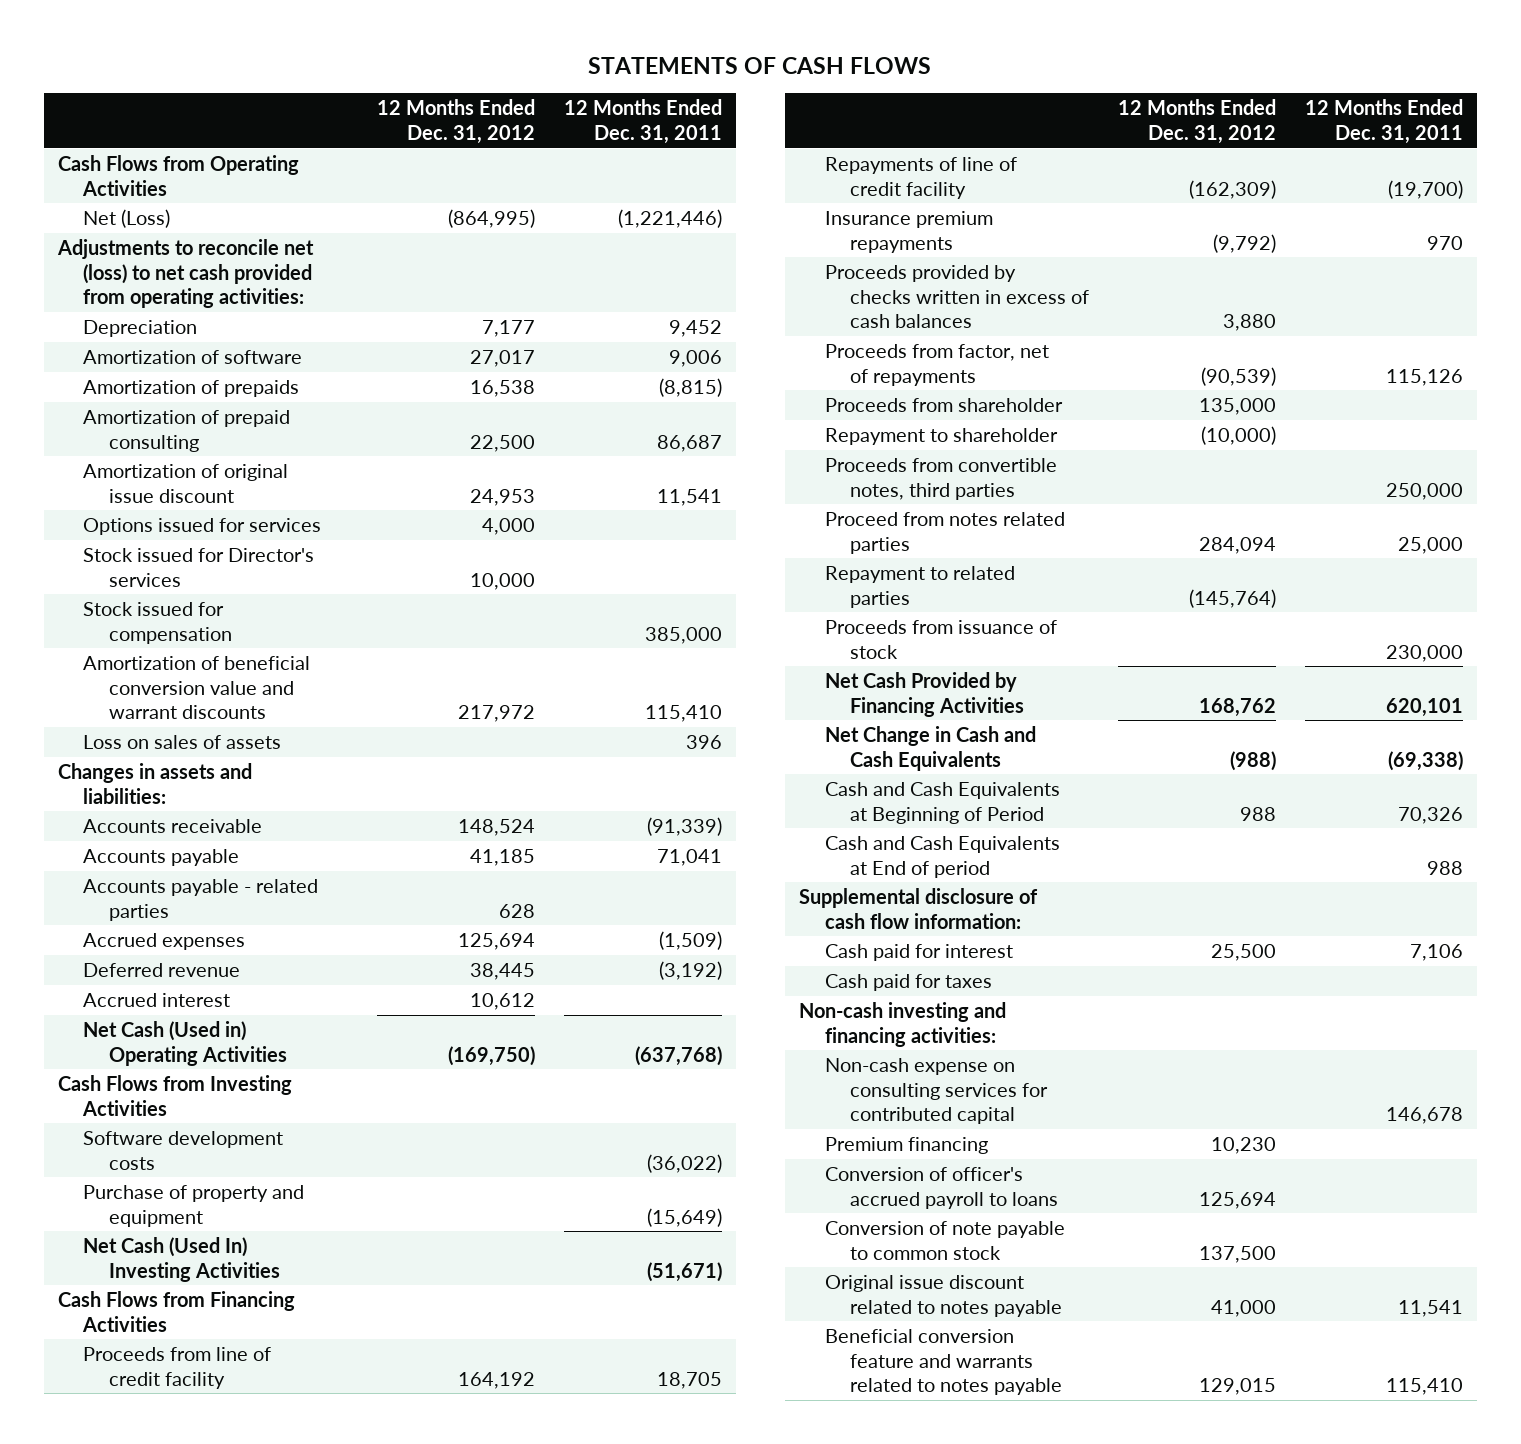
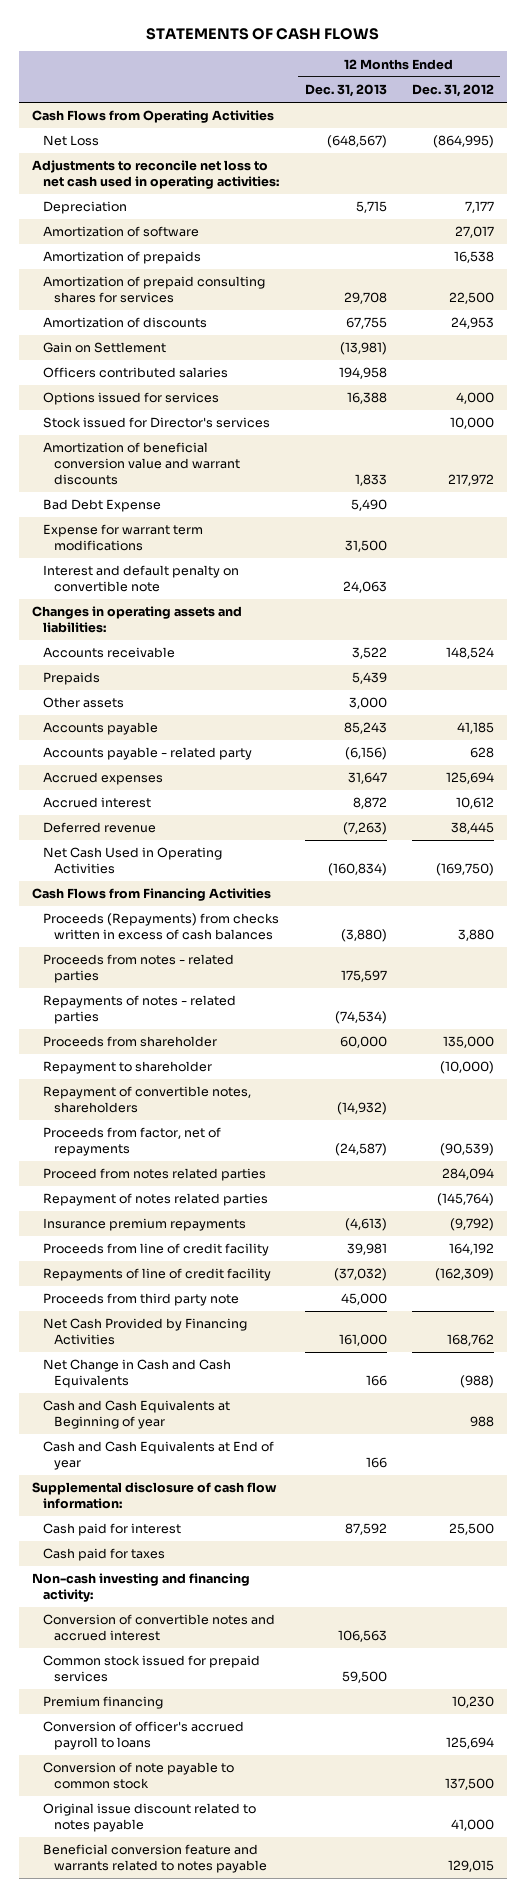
- | 12 Months Ended Dec. 31, 2012 | 12 Months Ended Dec. 31, 2011
+ | 12 Months Ended Dec. 31, 2013 | 12 Months Ended Dec. 31, 2012
- Net (Loss) | (864,995) | (1,221,446)
- Adjustments to reconcile net (loss) to net cash provided from operating activities:
+ Net Loss | (648,567) | (864,995)
+ Adjustments to reconcile net loss to net cash used in operating activities:
- Amortization of prepaid consulting | 22,500 | 86,687
- Amortization of original issue discount | 24,953 | 11,541
+ Amortization of prepaid consulting shares for services | 29,708 | 22,500
+ Amortization of discounts | 67,755 | 24,953
+ Gain on Settlement | (13,981) |
+ Officers contributed salaries | 194,958 |
- Stock issued for compensation | | 385,000
- Loss on sales of assets | | 396
- Changes in assets and liabilities:
+ Bad Debt Expense | 5,490 |
+ Expense for warrant term modifications | 31,500 |
+ Interest and default penalty on convertible note | 24,063 |
+ Changes in operating assets and liabilities:
+ Prepaids | 5,439 |
+ Other assets | 3,000 |
- Accounts payable - related parties | 628 |
+ Accounts payable - related party | (6,156) | 628
- Net Cash (Used in) Operating Activities | (169,750) | (637,768)
- Cash Flows from Investing Activities
- Software development costs | | (36,022)
- Purchase of property and equipment | | (15,649)
- Net Cash (Used In) Investing Activities | | (51,671)
moved down: Deferred revenue | (7,263) | 38,445
+ Net Cash Used in Operating Activities | (160,834) | (169,750)
- Proceeds provided by checks written in excess of cash balances | 3,880 |
+ Proceeds (Repayments) from checks written in excess of cash balances | (3,880) | 3,880
+ Proceeds from notes - related parties | 175,597 |
+ Repayments of notes - related parties | (74,534) |
- Proceeds from convertible notes, third parties | | 250,000
+ Repayment of convertible notes, shareholders | (14,932) |
moved down: Proceeds from factor, net of repayments | (24,587) | (90,539)
- Repayment to related parties | (145,764) |
- Proceeds from issuance of stock | | 230,000
+ Repayment of notes related parties | | (145,764)
moved down: Insurance premium repayments | (4,613) | (9,792)
moved down: Proceeds from line of credit facility | 39,981 | 164,192
moved down: Repayments of line of credit facility | (37,032) | (162,309)
+ Proceeds from third party note | 45,000 |
- Cash and Cash Equivalents at Beginning of Period | 988 | 70,326
- Cash and Cash Equivalents at End of period | | 988
+ Cash and Cash Equivalents at Beginning of year | | 988
+ Cash and Cash Equivalents at End of year | 166 |
- Non-cash investing and financing activities:
- Non-cash expense on consulting services for contributed capital | | 146,678
+ Non-cash investing and financing activity:
+ Conversion of convertible notes and accrued interest | 106,563 |
+ Common stock issued for prepaid services | 59,500 |

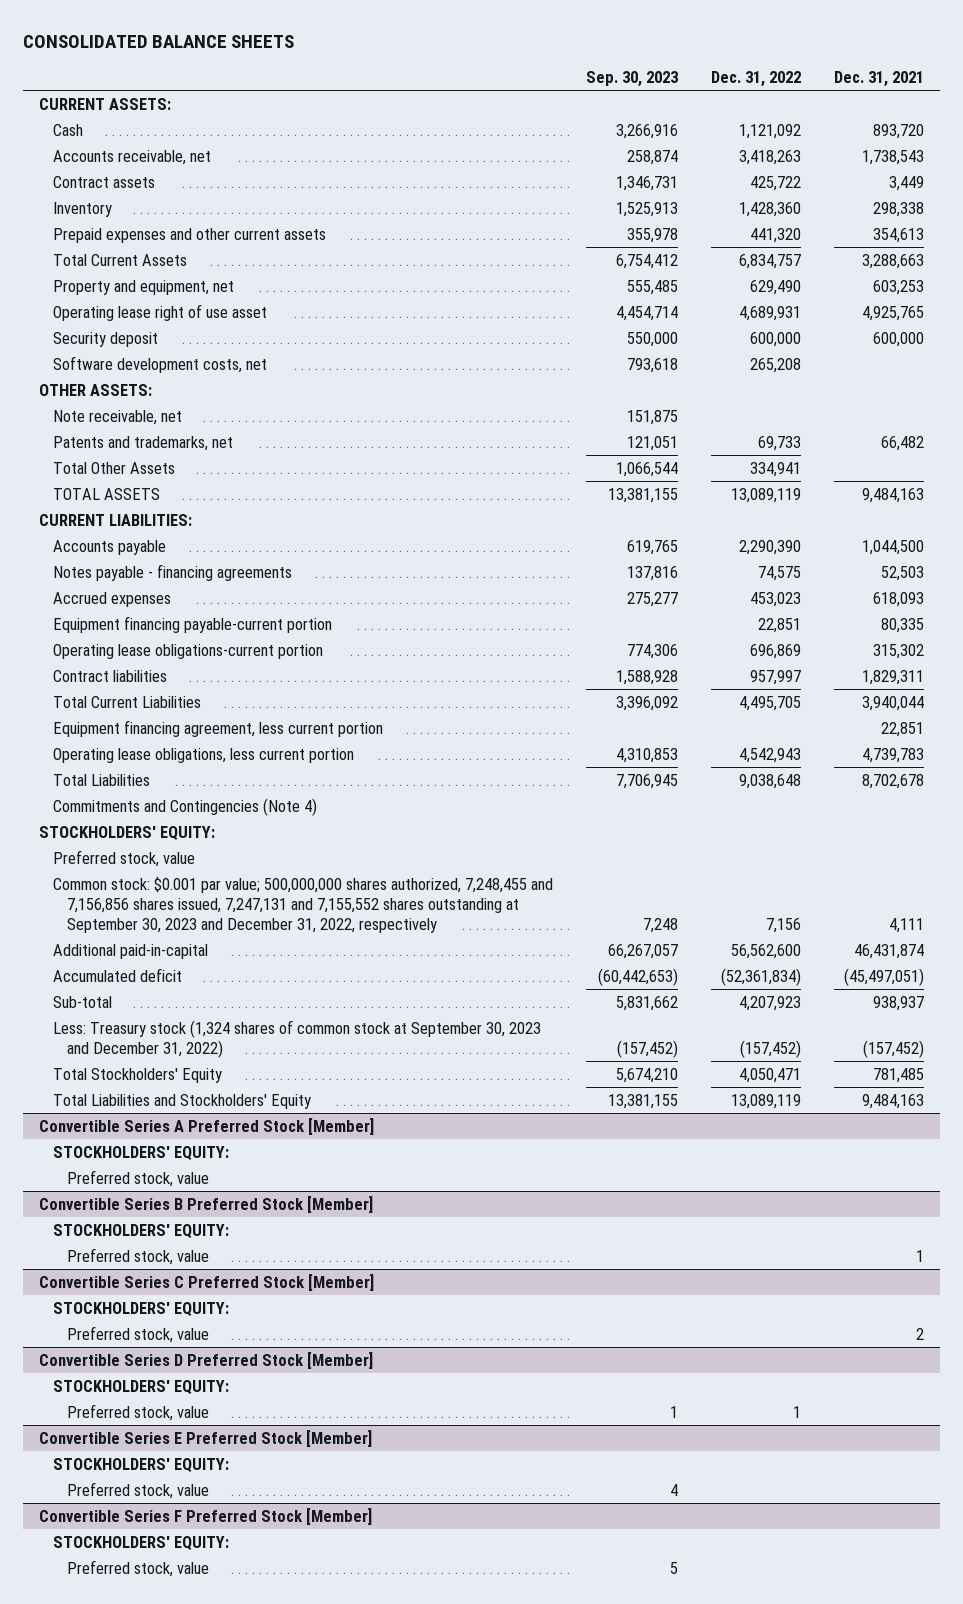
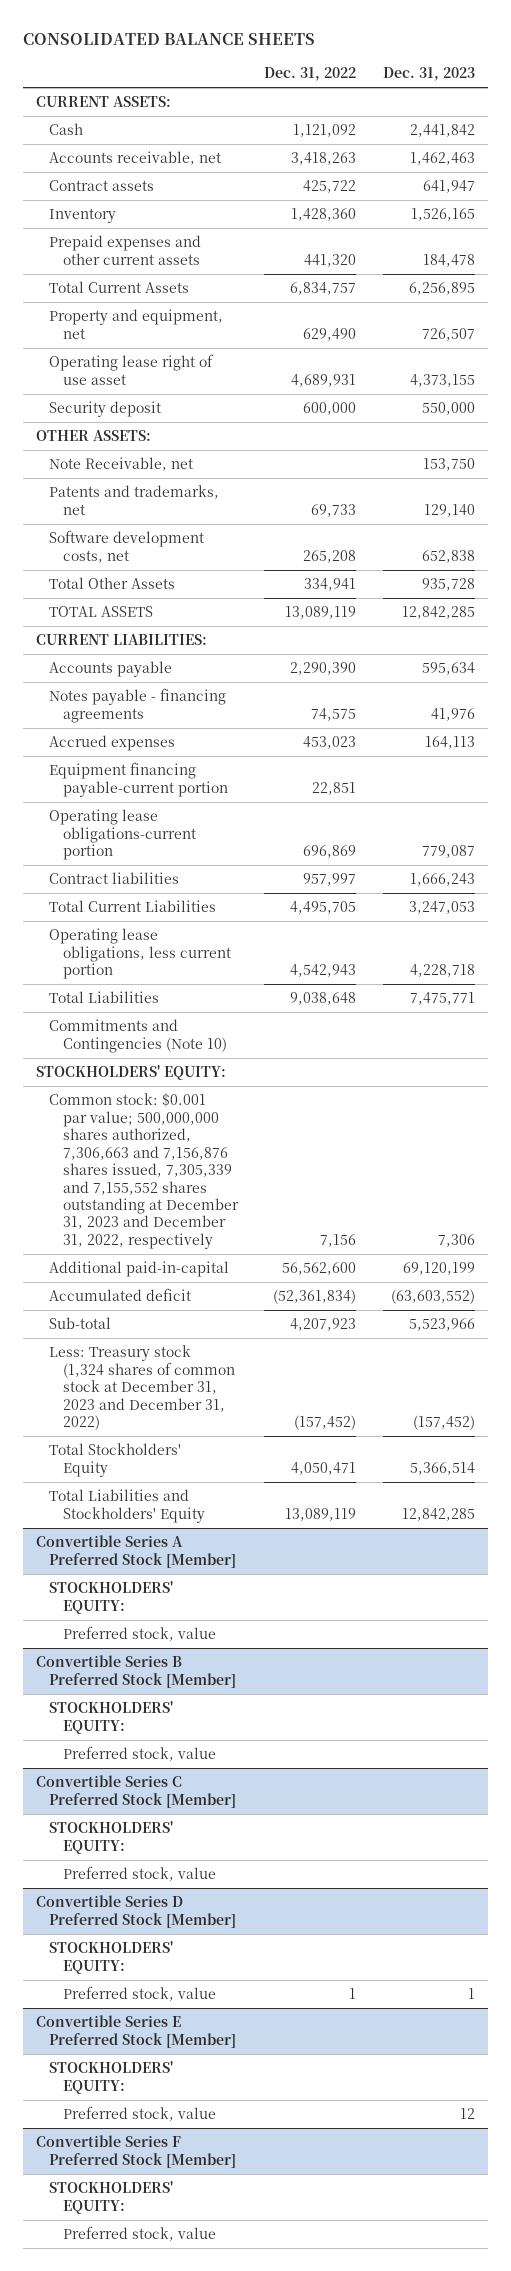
- | Sep. 30, 2023 | Dec. 31, 2022 | Dec. 31, 2021
+ | Dec. 31, 2022 | Dec. 31, 2023
- Note receivable, net | 151,875 | |
+ Note Receivable, net | | 153,750
moved down: Software development costs, net | 265,208 | 652,838
- Equipment financing agreement, less current portion | | | 22,851
- Commitments and Contingencies (Note 4)
+ Commitments and Contingencies (Note 10)
- Preferred stock, value
- Common stock: $0.001 par value; 500,000,000 shares authorized, 7,248,455 and 7,156,856 shares issued, 7,247,131 and 7,155,552 shares outstanding at September 30, 2023 and December 31, 2022, respectively | 7,248 | 7,156 | 4,111
+ Common stock: $0.001 par value; 500,000,000 shares authorized, 7,306,663 and 7,156,876 shares issued, 7,305,339 and 7,155,552 shares outstanding at December 31, 2023 and December 31, 2022, respectively | 7,156 | 7,306
- Less: Treasury stock (1,324 shares of common stock at September 30, 2023 and December 31, 2022) | (157,452) | (157,452) | (157,452)
+ Less: Treasury stock (1,324 shares of common stock at December 31, 2023 and December 31, 2022) | (157,452) | (157,452)

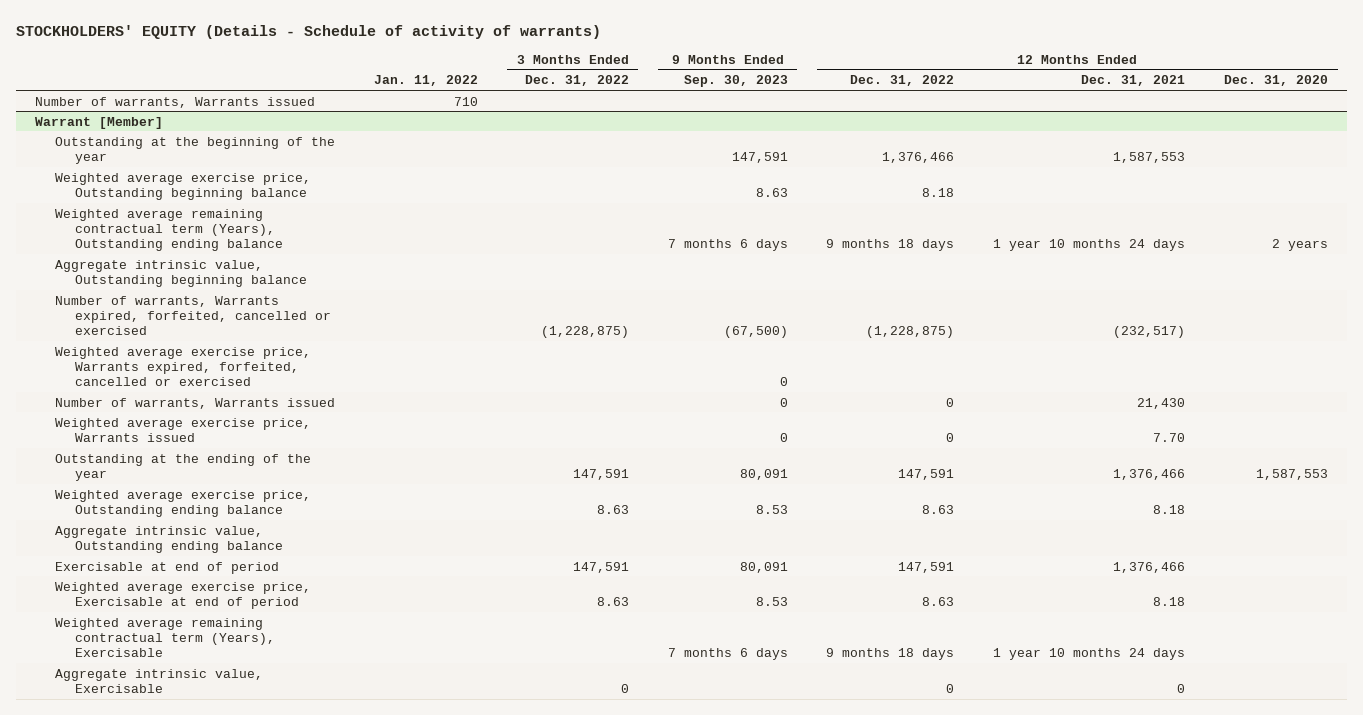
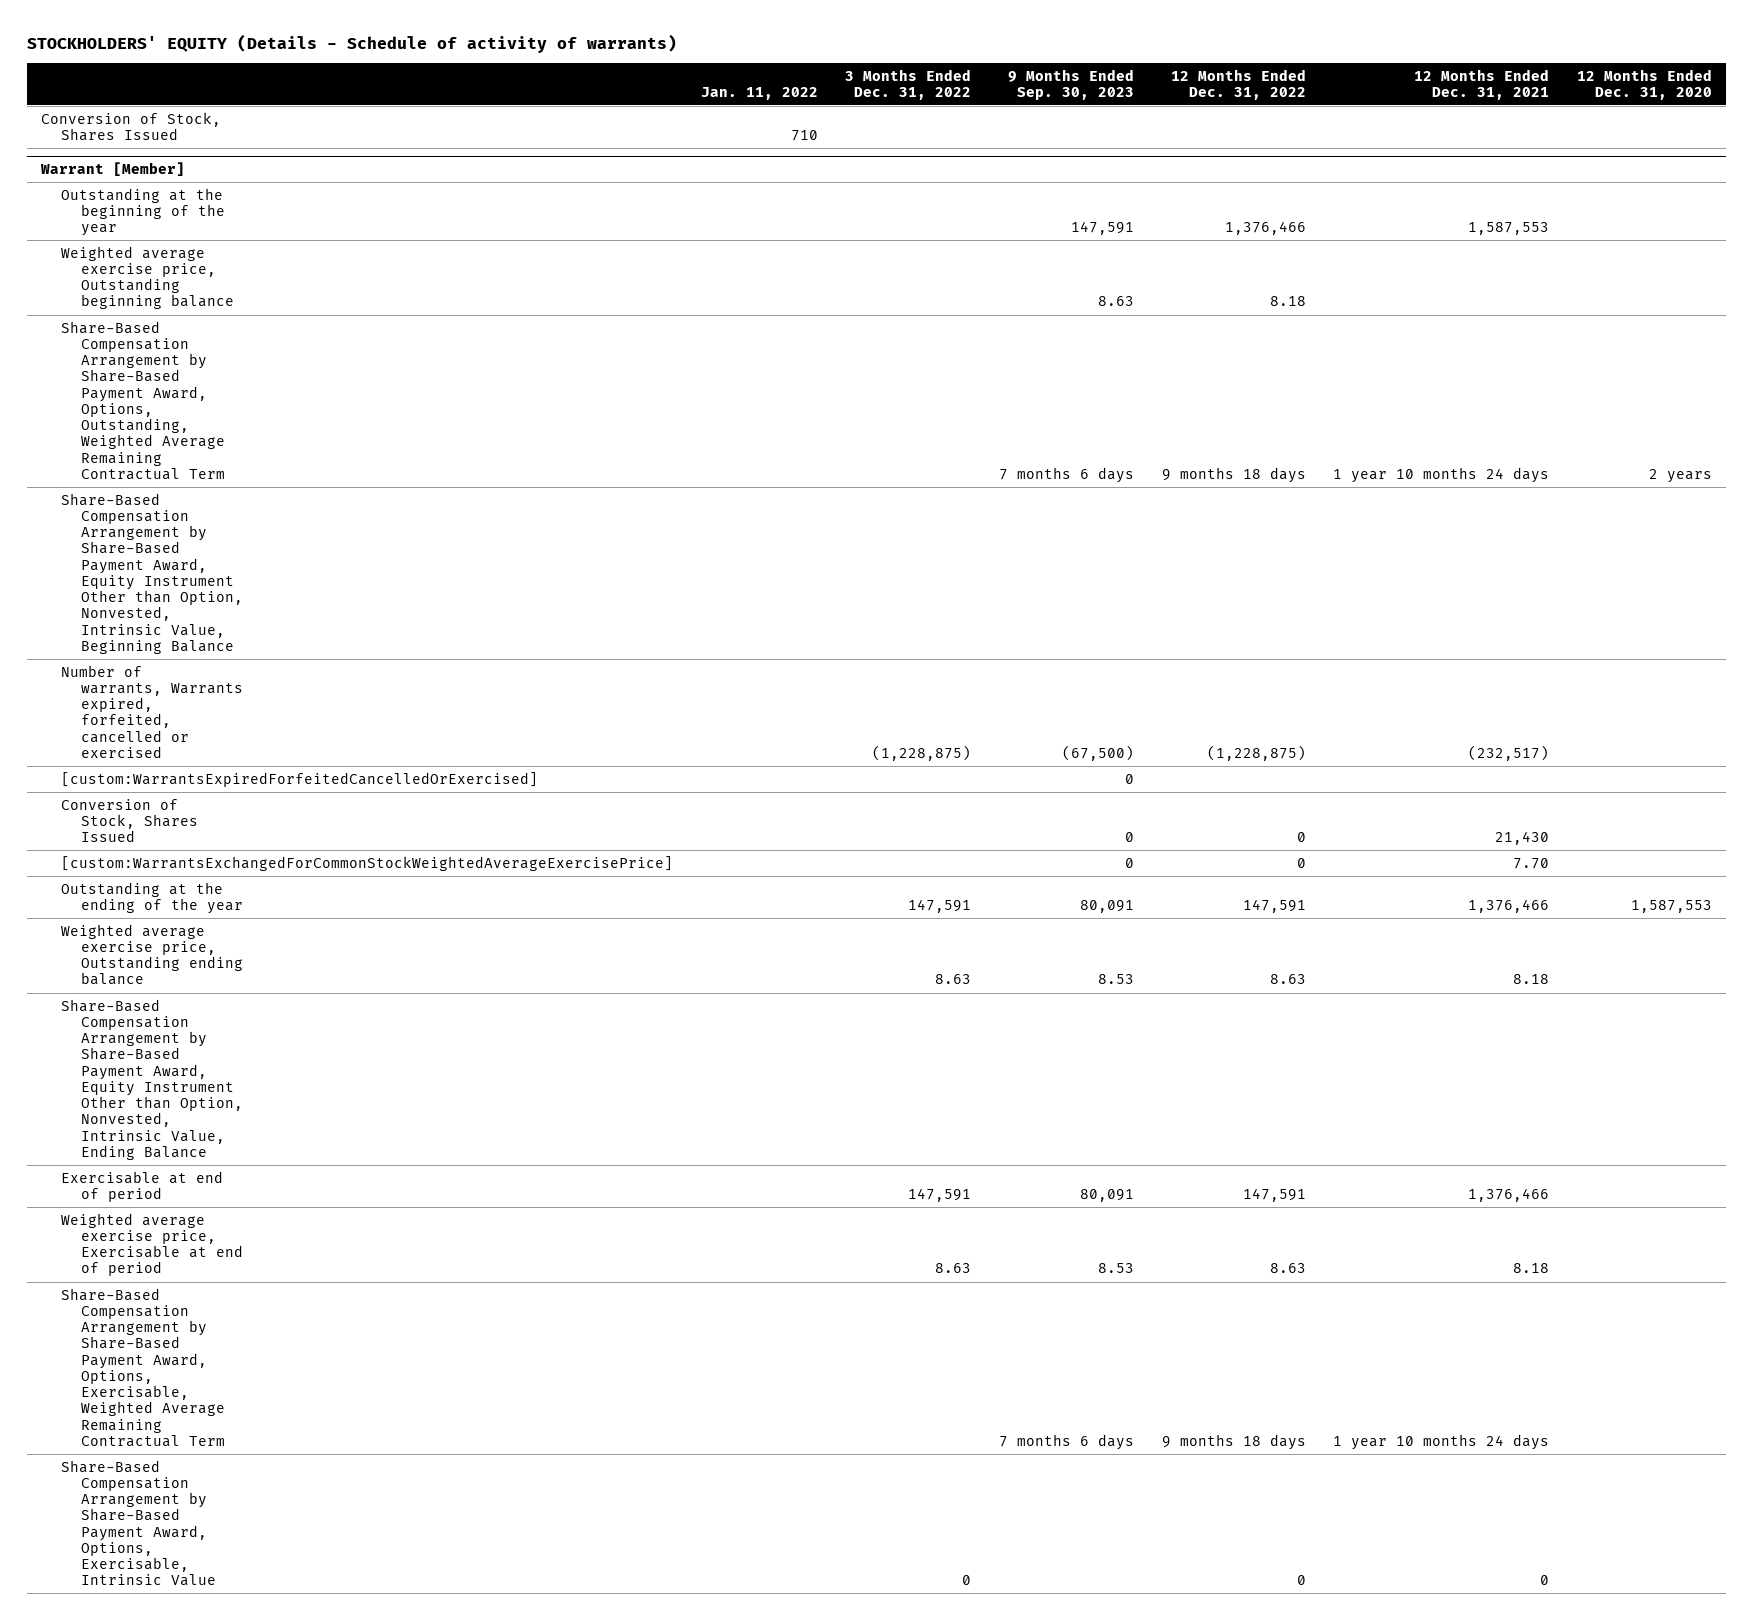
- Number of warrants, Warrants issued | 710 | | | | |
+ Conversion of Stock, Shares Issued | 710 | | | | |
@ Warrant [Member]
- Weighted average remaining contractual term (Years), Outstanding ending balance | | | 7 months 6 days | 9 months 18 days | 1 year 10 months 24 days | 2 years
- Aggregate intrinsic value, Outstanding beginning balance
+ Share-Based Compensation Arrangement by Share-Based Payment Award, Options, Outstanding, Weighted Average Remaining Contractual Term | | | 7 months 6 days | 9 months 18 days | 1 year 10 months 24 days | 2 years
+ Share-Based Compensation Arrangement by Share-Based Payment Award, Equity Instrument Other than Option, Nonvested, Intrinsic Value, Beginning Balance
- Weighted average exercise price, Warrants expired, forfeited, cancelled or exercised | | | 0 | | |
- Number of warrants, Warrants issued | | | 0 | 0 | 21,430 |
- Weighted average exercise price, Warrants issued | | | 0 | 0 | 7.70 |
+ [custom:WarrantsExpiredForfeitedCancelledOrExercised] | | | 0 | | |
+ Conversion of Stock, Shares Issued | | | 0 | 0 | 21,430 |
+ [custom:WarrantsExchangedForCommonStockWeightedAverageExercisePrice] | | | 0 | 0 | 7.70 |
- Aggregate intrinsic value, Outstanding ending balance
+ Share-Based Compensation Arrangement by Share-Based Payment Award, Equity Instrument Other than Option, Nonvested, Intrinsic Value, Ending Balance
- Weighted average remaining contractual term (Years), Exercisable | | | 7 months 6 days | 9 months 18 days | 1 year 10 months 24 days |
- Aggregate intrinsic value, Exercisable | | 0 | | 0 | 0 |
+ Share-Based Compensation Arrangement by Share-Based Payment Award, Options, Exercisable, Weighted Average Remaining Contractual Term | | | 7 months 6 days | 9 months 18 days | 1 year 10 months 24 days |
+ Share-Based Compensation Arrangement by Share-Based Payment Award, Options, Exercisable, Intrinsic Value | | 0 | | 0 | 0 |

